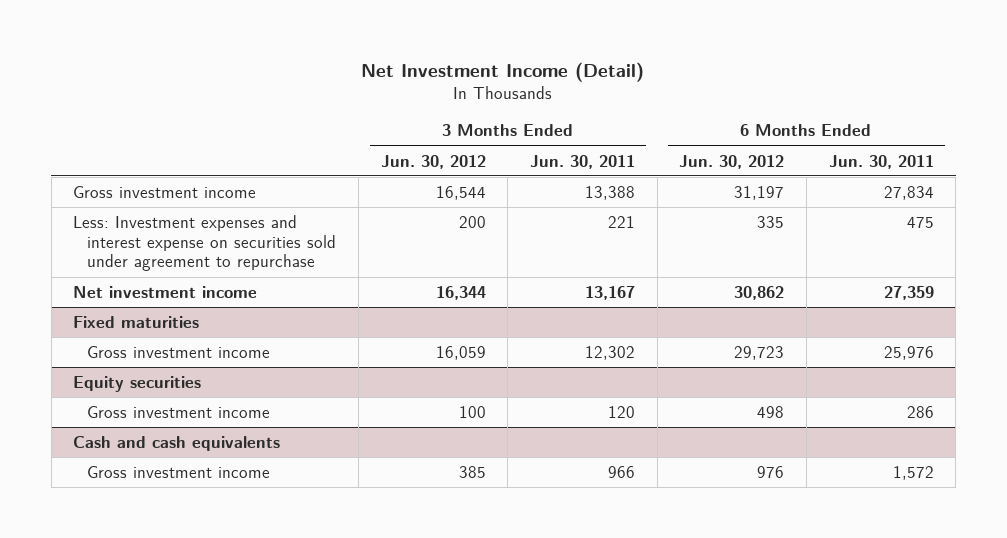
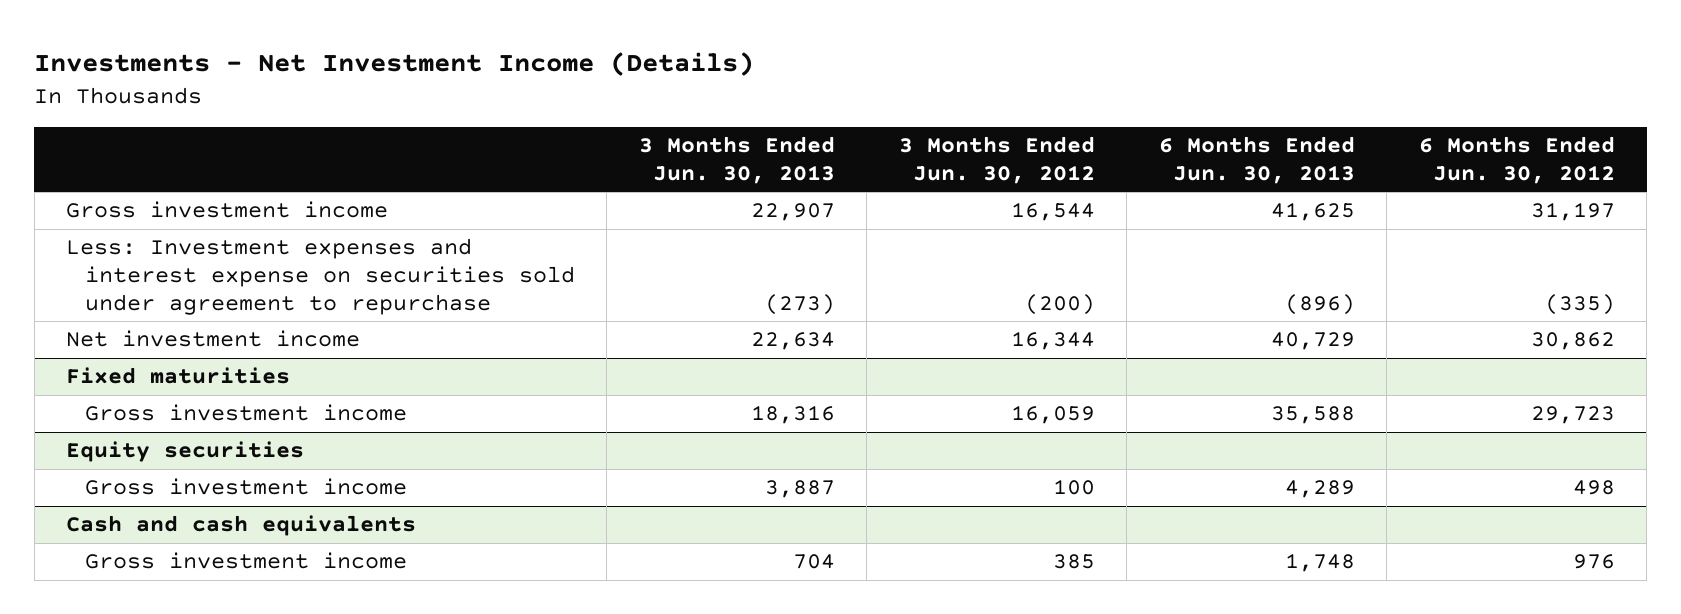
- Net Investment Income (Detail)
+ Investments - Net Investment Income (Details)
- | 3 Months Ended Jun. 30, 2012 | 3 Months Ended Jun. 30, 2011 | 6 Months Ended Jun. 30, 2012 | 6 Months Ended Jun. 30, 2011
+ | 3 Months Ended Jun. 30, 2013 | 3 Months Ended Jun. 30, 2012 | 6 Months Ended Jun. 30, 2013 | 6 Months Ended Jun. 30, 2012
- Less: Investment expenses and interest expense on securities sold under agreement to repurchase | 200 | 221 | 335 | 475
+ Less: Investment expenses and interest expense on securities sold under agreement to repurchase | (273) | (200) | (896) | (335)

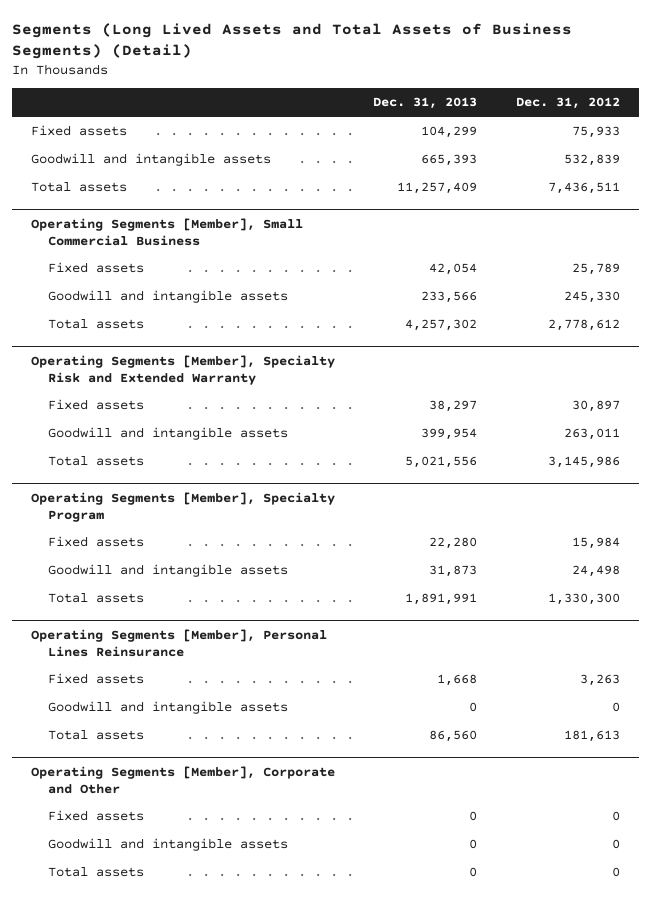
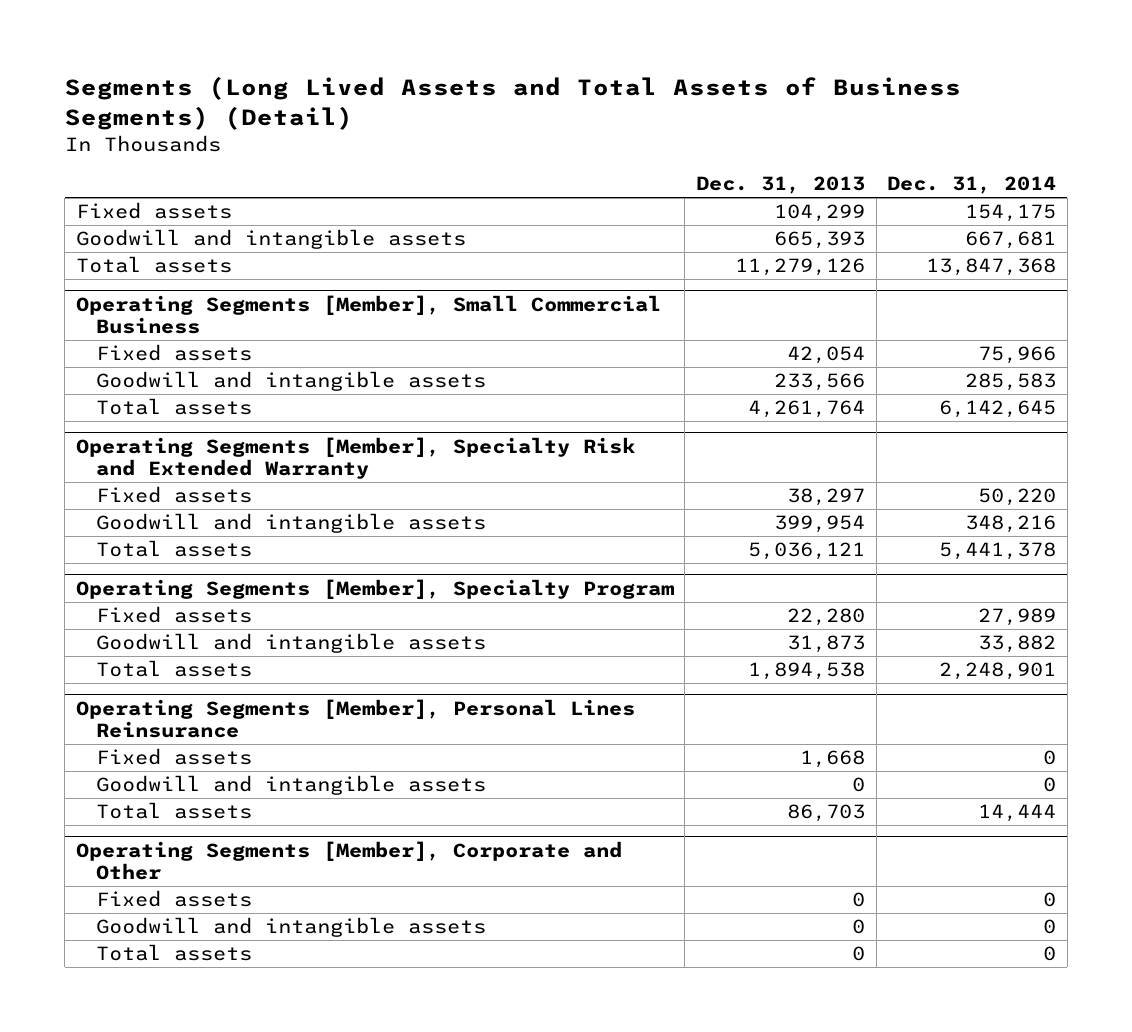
- | Dec. 31, 2013 | Dec. 31, 2012
+ | Dec. 31, 2013 | Dec. 31, 2014
- Total assets | 11,257,409 | 7,436,511
+ Total assets | 11,279,126 | 13,847,368
@ Operating Segments [Member], Small Commercial Business
- Total assets | 4,257,302 | 2,778,612
+ Total assets | 4,261,764 | 6,142,645
@ Operating Segments [Member], Specialty Risk and Extended Warranty
- Total assets | 5,021,556 | 3,145,986
+ Total assets | 5,036,121 | 5,441,378
@ Operating Segments [Member], Specialty Program
- Total assets | 1,891,991 | 1,330,300
+ Total assets | 1,894,538 | 2,248,901
@ Operating Segments [Member], Personal Lines Reinsurance
- Total assets | 86,560 | 181,613
+ Total assets | 86,703 | 14,444

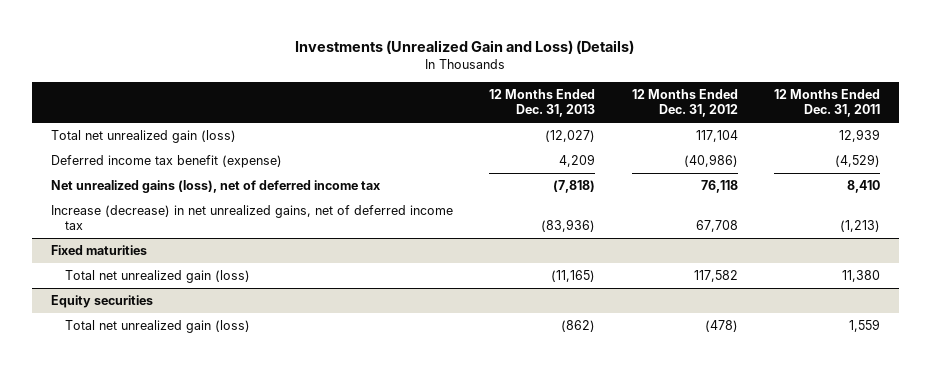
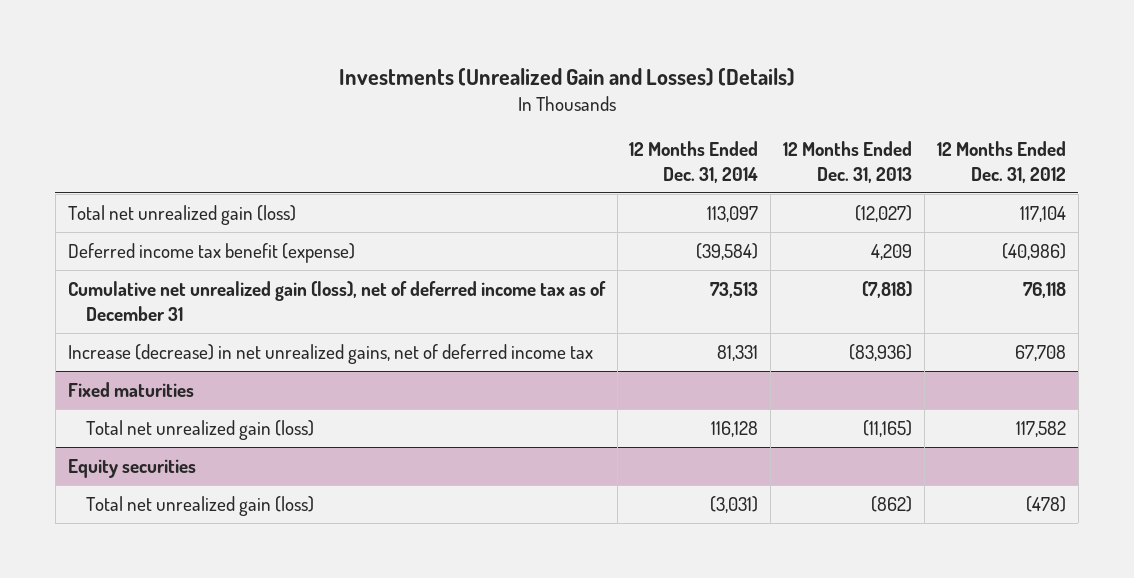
- Investments (Unrealized Gain and Loss) (Details)
+ Investments (Unrealized Gain and Losses) (Details)
- | 12 Months Ended Dec. 31, 2013 | 12 Months Ended Dec. 31, 2012 | 12 Months Ended Dec. 31, 2011
+ | 12 Months Ended Dec. 31, 2014 | 12 Months Ended Dec. 31, 2013 | 12 Months Ended Dec. 31, 2012
- Net unrealized gains (loss), net of deferred income tax | (7,818) | 76,118 | 8,410
+ Cumulative net unrealized gain (loss), net of deferred income tax as of December 31 | 73,513 | (7,818) | 76,118

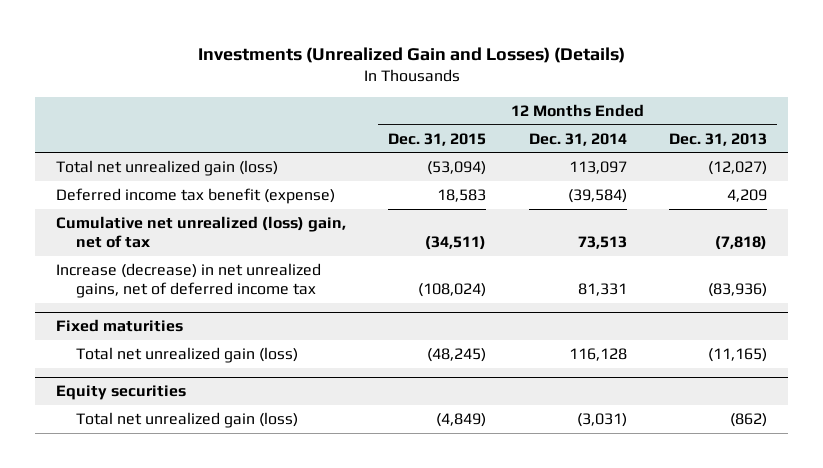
- | 12 Months Ended Dec. 31, 2014 | 12 Months Ended Dec. 31, 2013 | 12 Months Ended Dec. 31, 2012
+ | 12 Months Ended Dec. 31, 2015 | 12 Months Ended Dec. 31, 2014 | 12 Months Ended Dec. 31, 2013
- Cumulative net unrealized gain (loss), net of deferred income tax as of December 31 | 73,513 | (7,818) | 76,118
+ Cumulative net unrealized (loss) gain, net of tax | (34,511) | 73,513 | (7,818)

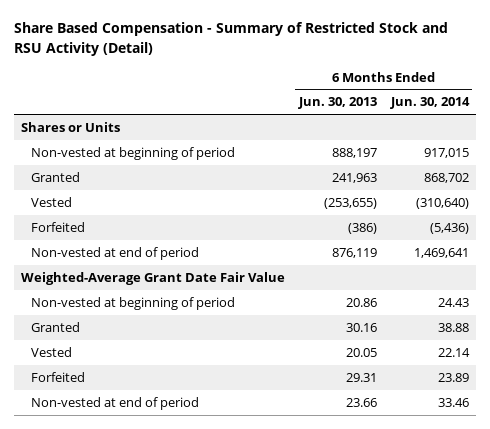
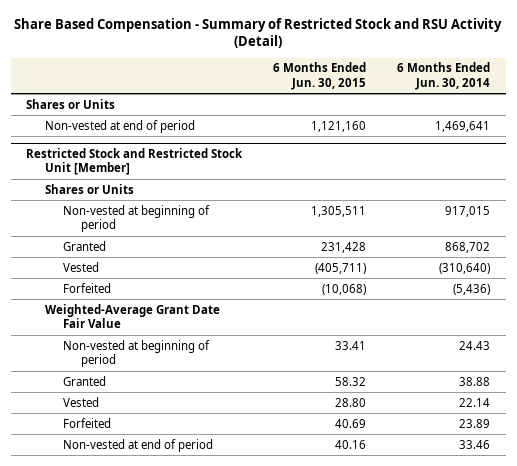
- | 6 Months Ended Jun. 30, 2013 | 6 Months Ended Jun. 30, 2014
+ | 6 Months Ended Jun. 30, 2015 | 6 Months Ended Jun. 30, 2014
moved up: Non-vested at end of period | 1,121,160 | 1,469,641
+ Restricted Stock and Restricted Stock Unit [Member]
+ Shares or Units

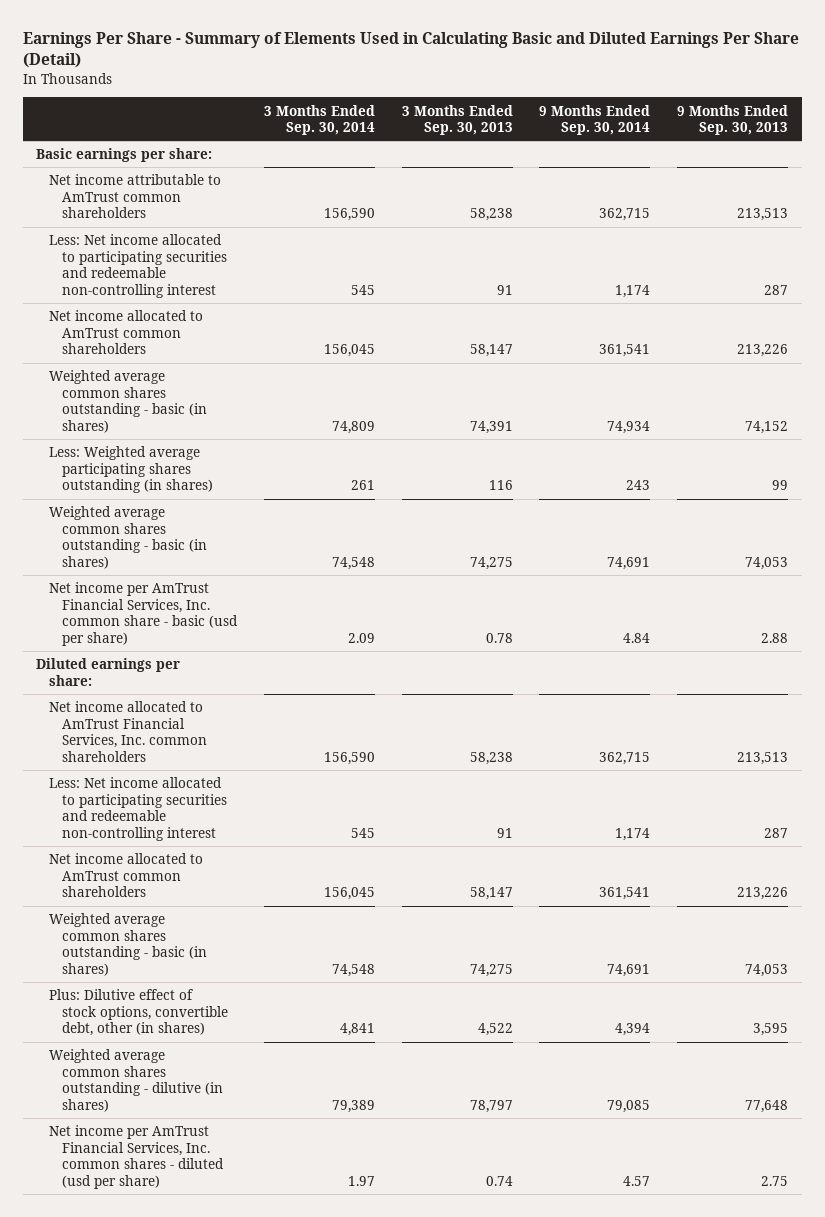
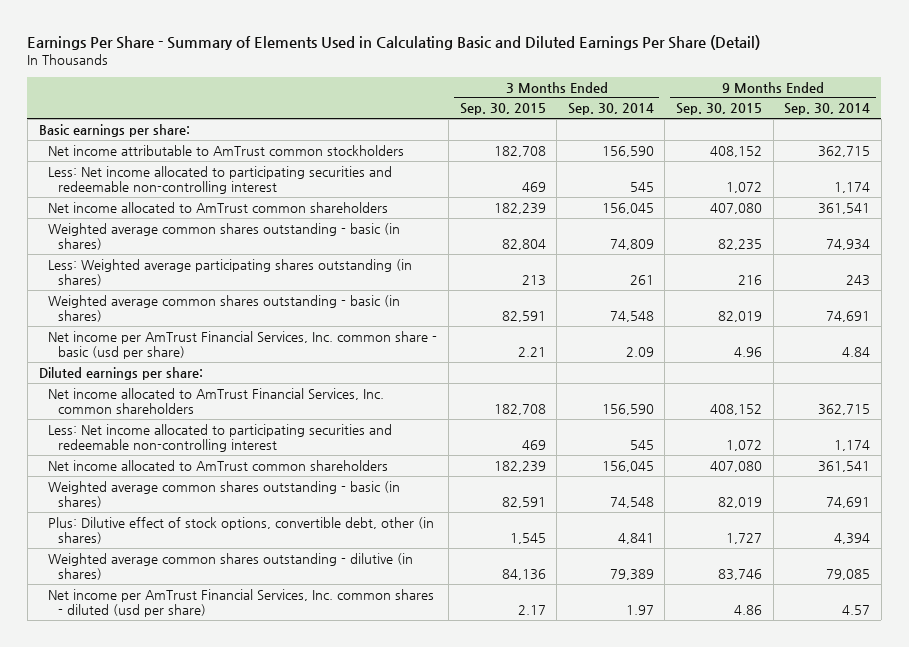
- | 3 Months Ended Sep. 30, 2014 | 3 Months Ended Sep. 30, 2013 | 9 Months Ended Sep. 30, 2014 | 9 Months Ended Sep. 30, 2013
+ | 3 Months Ended Sep. 30, 2015 | 3 Months Ended Sep. 30, 2014 | 9 Months Ended Sep. 30, 2015 | 9 Months Ended Sep. 30, 2014
- Net income attributable to AmTrust common shareholders | 156,590 | 58,238 | 362,715 | 213,513
+ Net income attributable to AmTrust common stockholders | 182,708 | 156,590 | 408,152 | 362,715

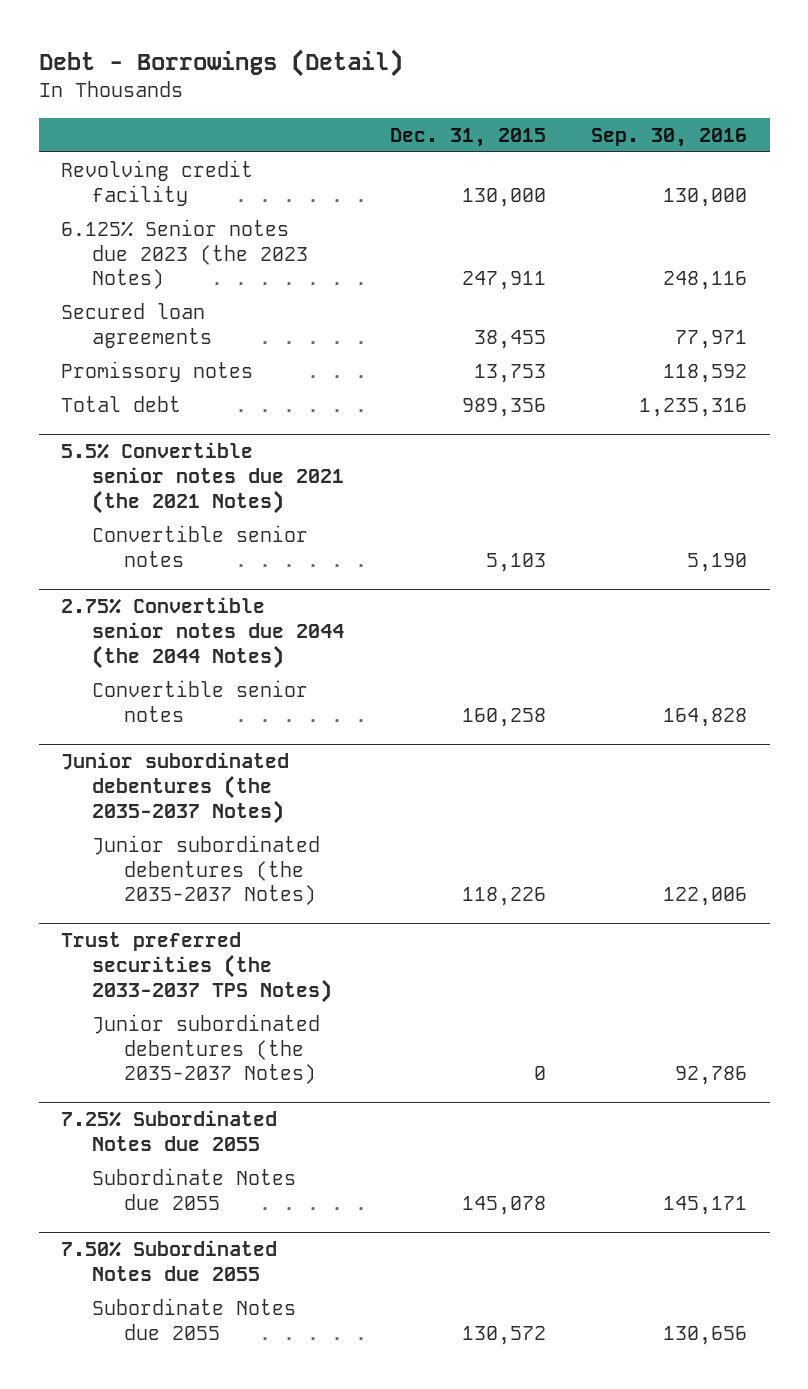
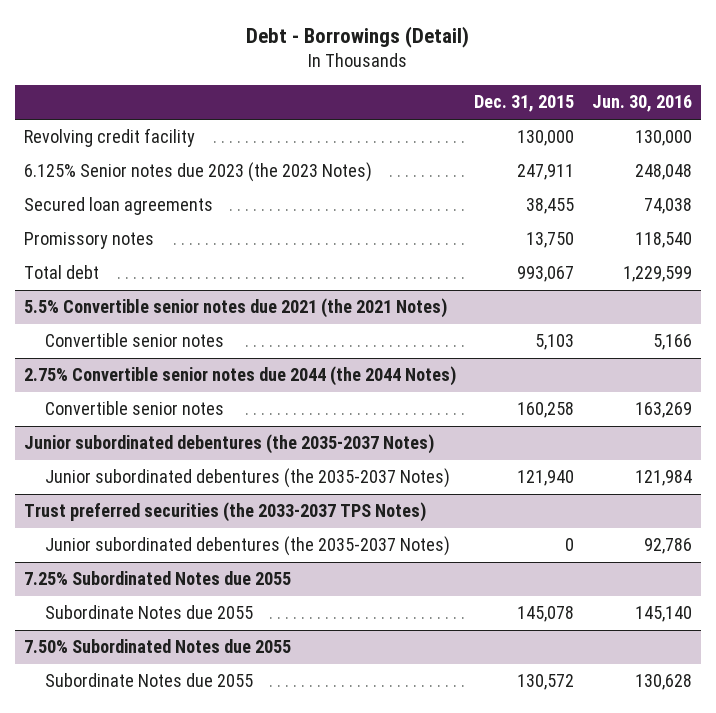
- | Dec. 31, 2015 | Sep. 30, 2016
+ | Dec. 31, 2015 | Jun. 30, 2016
- Promissory notes | 13,753 | 118,592
- Total debt | 989,356 | 1,235,316
+ Promissory notes | 13,750 | 118,540
+ Total debt | 993,067 | 1,229,599
@ Junior subordinated debentures (the 2035-2037 Notes)
- Junior subordinated debentures (the 2035-2037 Notes) | 118,226 | 122,006
+ Junior subordinated debentures (the 2035-2037 Notes) | 121,940 | 121,984

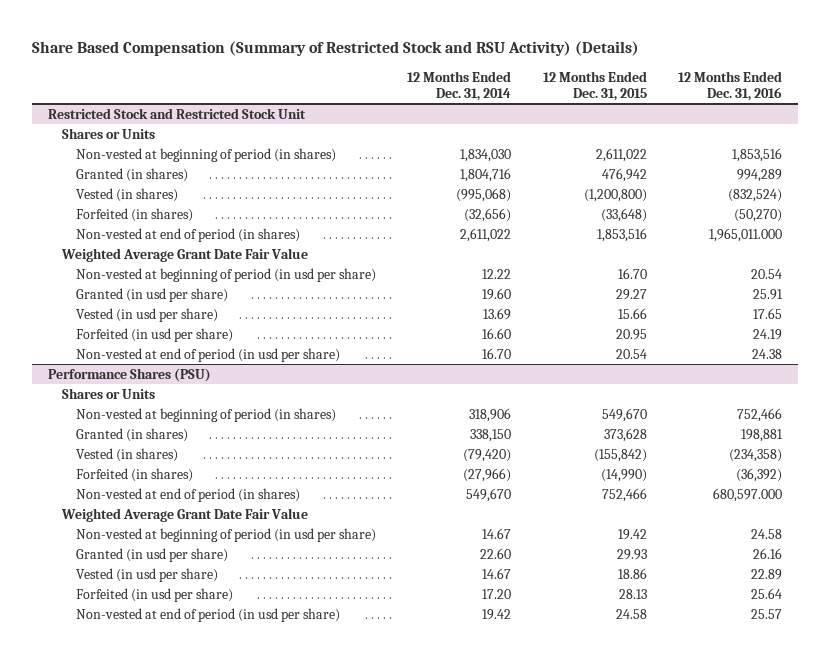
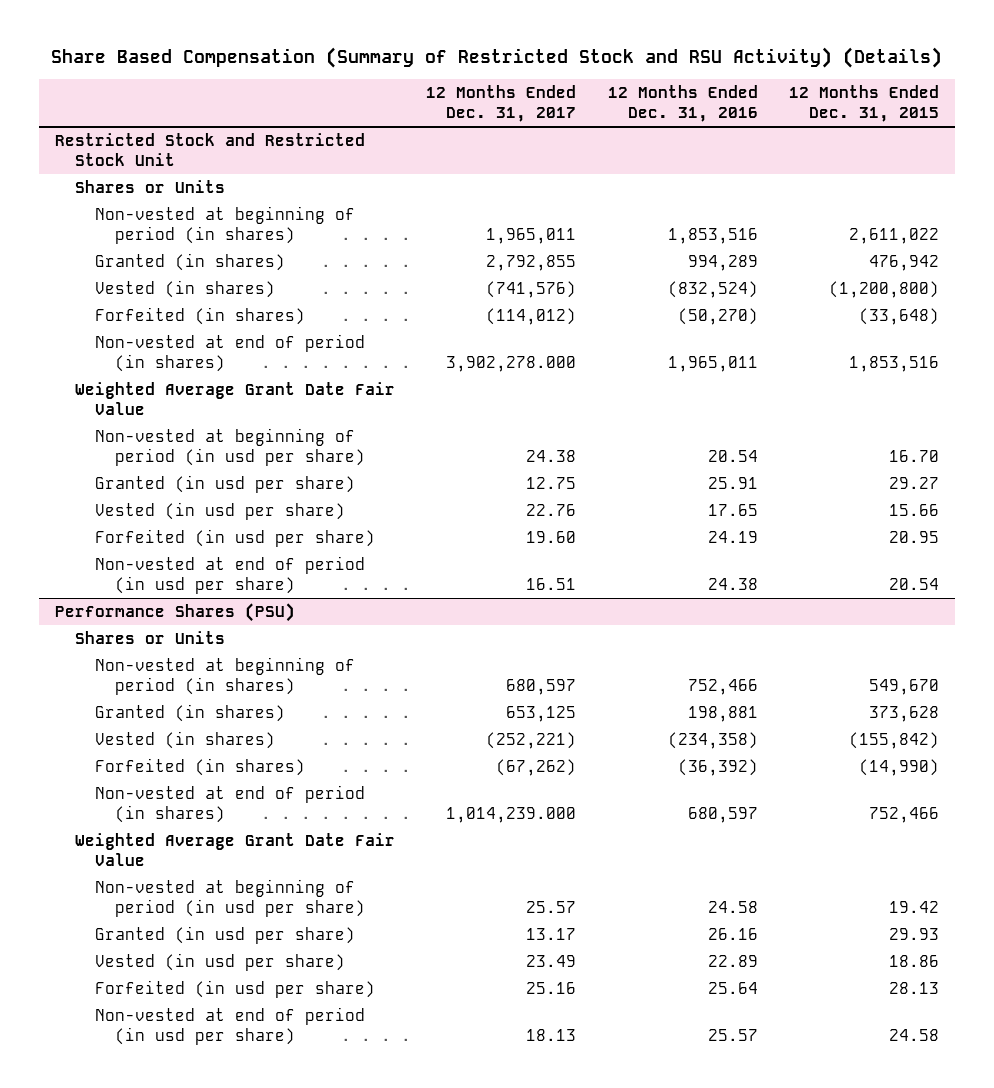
- | 12 Months Ended Dec. 31, 2014 | 12 Months Ended Dec. 31, 2015 | 12 Months Ended Dec. 31, 2016
+ | 12 Months Ended Dec. 31, 2017 | 12 Months Ended Dec. 31, 2016 | 12 Months Ended Dec. 31, 2015
@ Restricted Stock and Restricted Stock Unit
- Non-vested at end of period (in shares) | 2,611,022 | 1,853,516 | 1,965,011.000
+ Non-vested at end of period (in shares) | 3,902,278.000 | 1,965,011 | 1,853,516
@ Performance Shares (PSU)
- Non-vested at end of period (in shares) | 549,670 | 752,466 | 680,597.000
+ Non-vested at end of period (in shares) | 1,014,239.000 | 680,597 | 752,466

